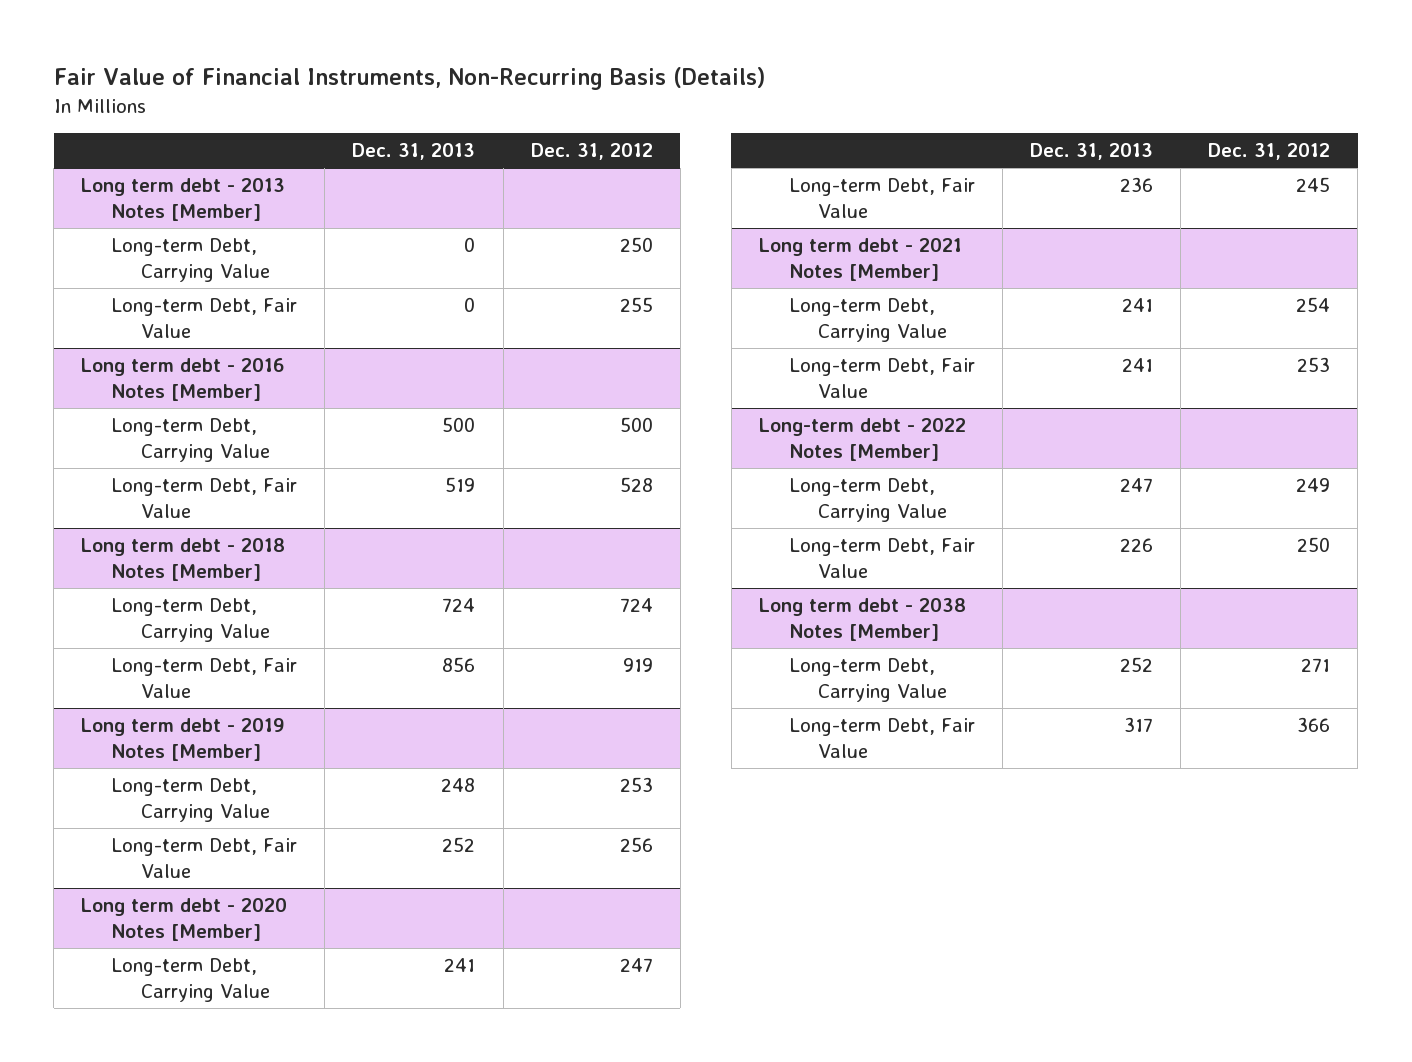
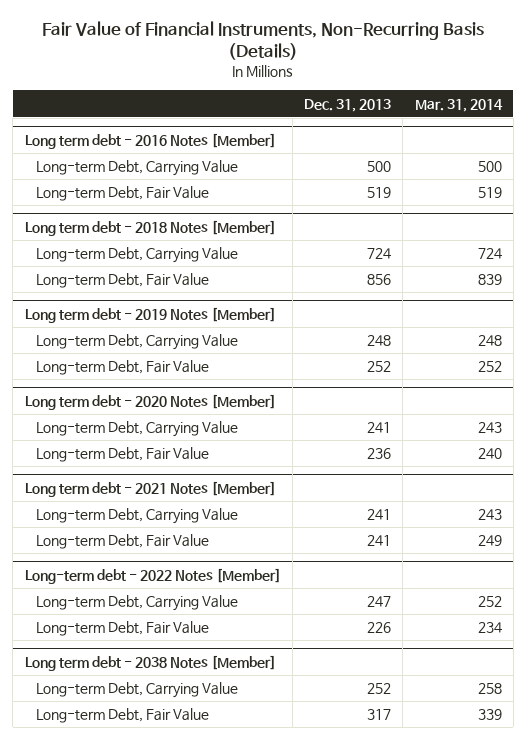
- | Dec. 31, 2013 | Dec. 31, 2012
+ | Dec. 31, 2013 | Mar. 31, 2014
- Long term debt - 2013 Notes [Member]
- Long-term Debt, Carrying Value | 0 | 250
- Long-term Debt, Fair Value | 0 | 255

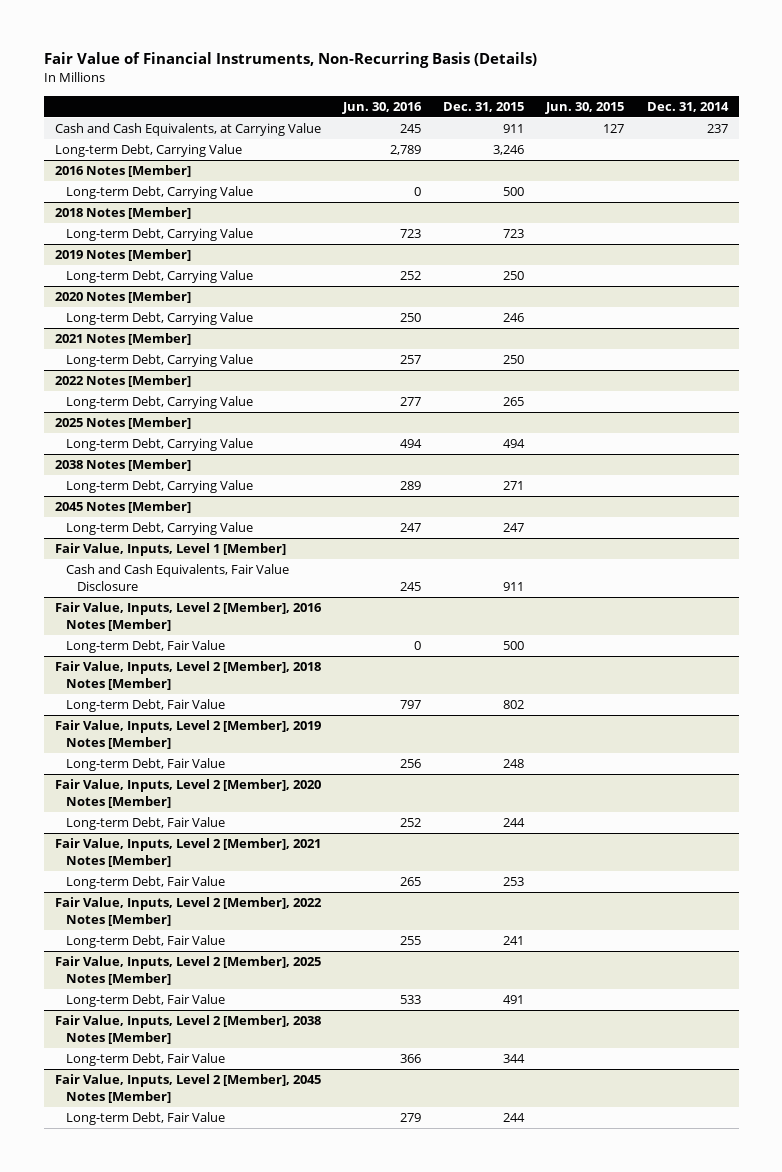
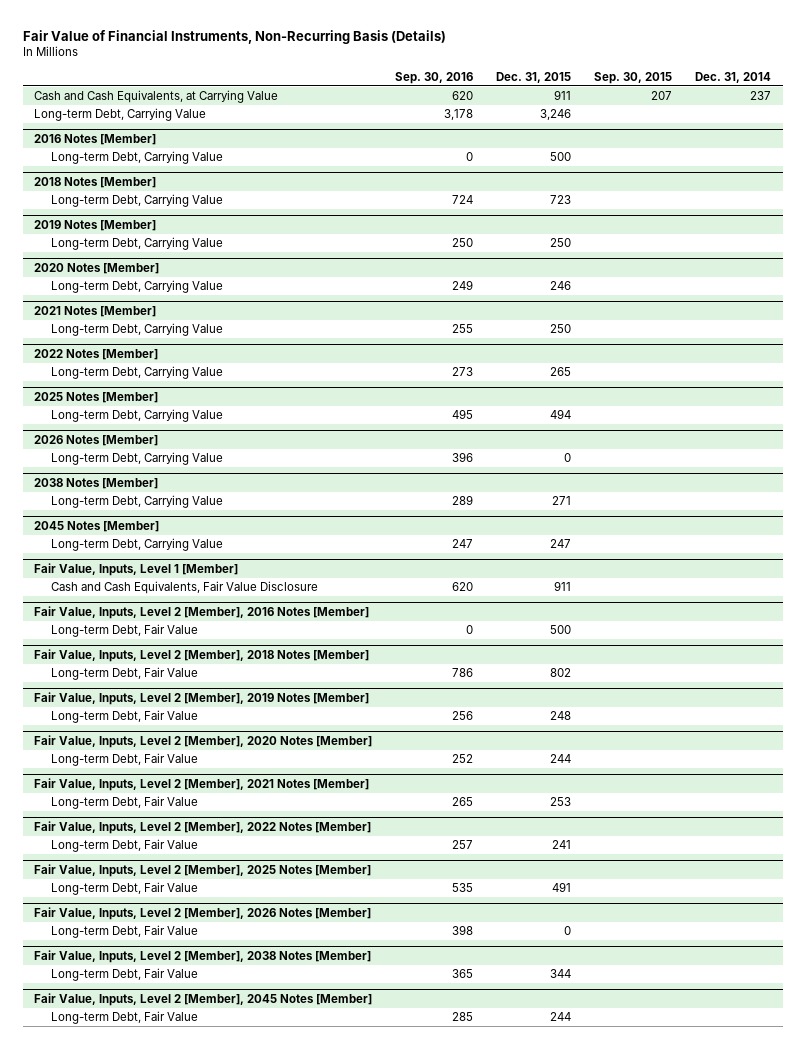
- | Jun. 30, 2016 | Dec. 31, 2015 | Jun. 30, 2015 | Dec. 31, 2014
+ | Sep. 30, 2016 | Dec. 31, 2015 | Sep. 30, 2015 | Dec. 31, 2014
+ 2026 Notes [Member]
+ Long-term Debt, Carrying Value | 396 | 0 | |
+ Fair Value, Inputs, Level 2 [Member], 2026 Notes [Member]
+ Long-term Debt, Fair Value | 398 | 0 | |

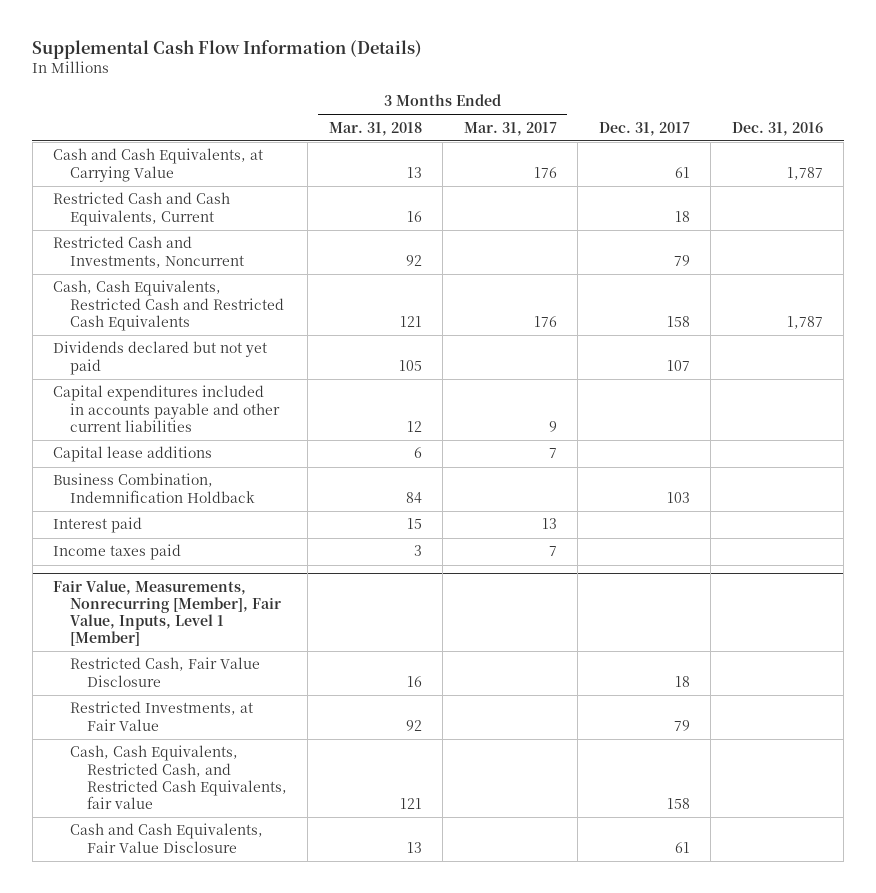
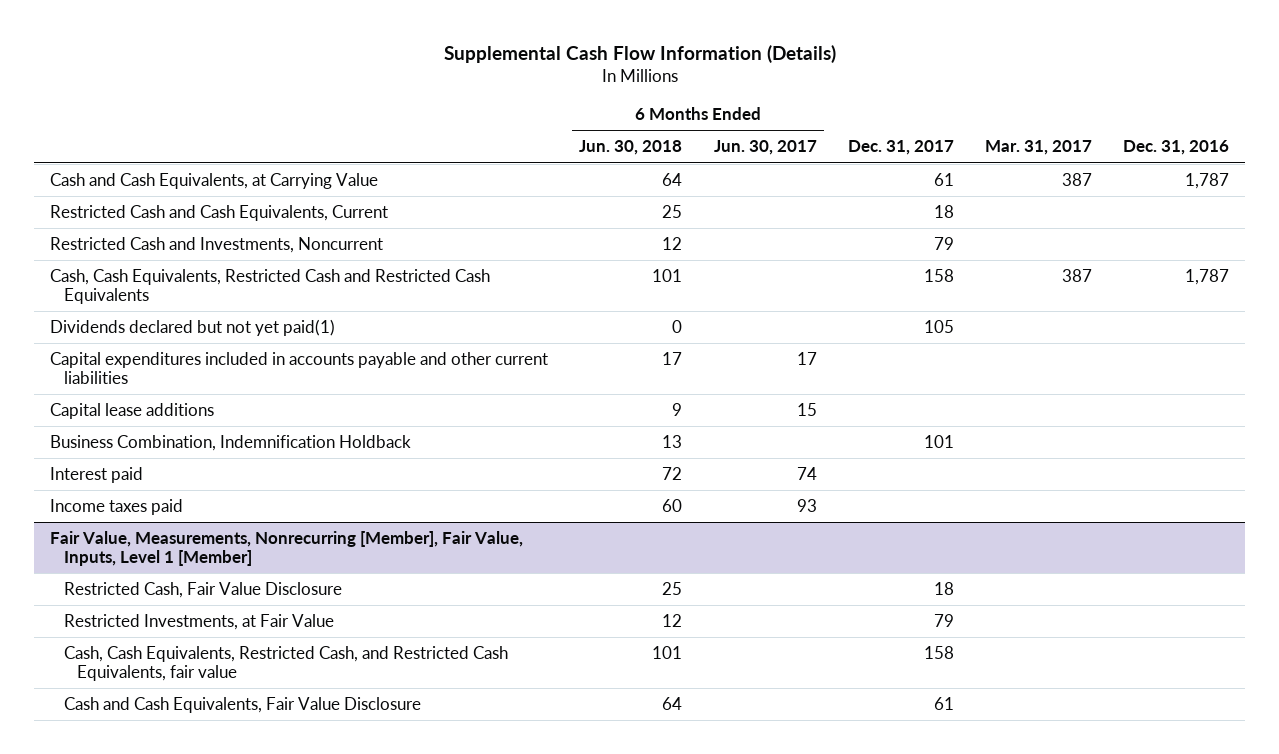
- | 3 Months Ended Mar. 31, 2018 | 3 Months Ended Mar. 31, 2017 | Dec. 31, 2017 | Dec. 31, 2016
+ | 6 Months Ended Jun. 30, 2018 | 6 Months Ended Jun. 30, 2017 | Dec. 31, 2017 | Mar. 31, 2017 | Dec. 31, 2016
- Dividends declared but not yet paid | 105 | | 107 |
+ Dividends declared but not yet paid(1) | 0 | | 105 | |
- Business Combination, Indemnification Holdback | 84 | | 103 |
+ Business Combination, Indemnification Holdback | 13 | | 101 | |

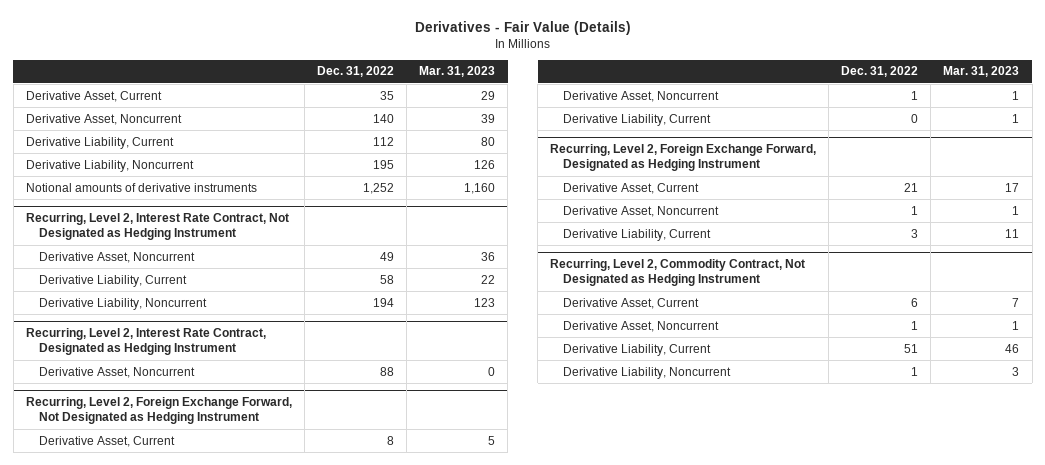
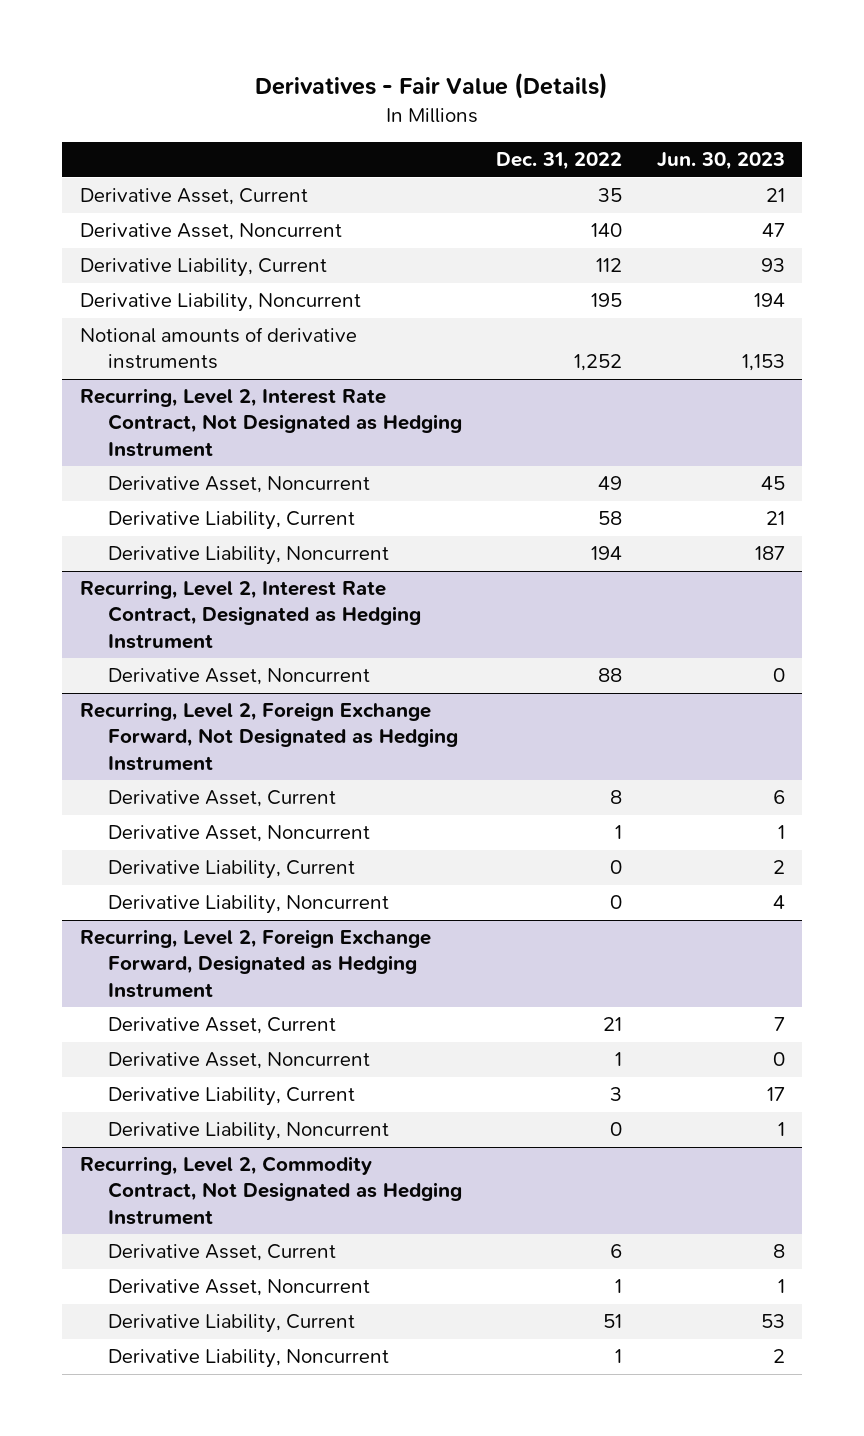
- | Dec. 31, 2022 | Mar. 31, 2023
+ | Dec. 31, 2022 | Jun. 30, 2023
@ Recurring, Level 2, Foreign Exchange Forward, Not Designated as Hedging Instrument
+ Derivative Liability, Noncurrent | 0 | 4
@ Recurring, Level 2, Foreign Exchange Forward, Designated as Hedging Instrument
+ Derivative Liability, Noncurrent | 0 | 1

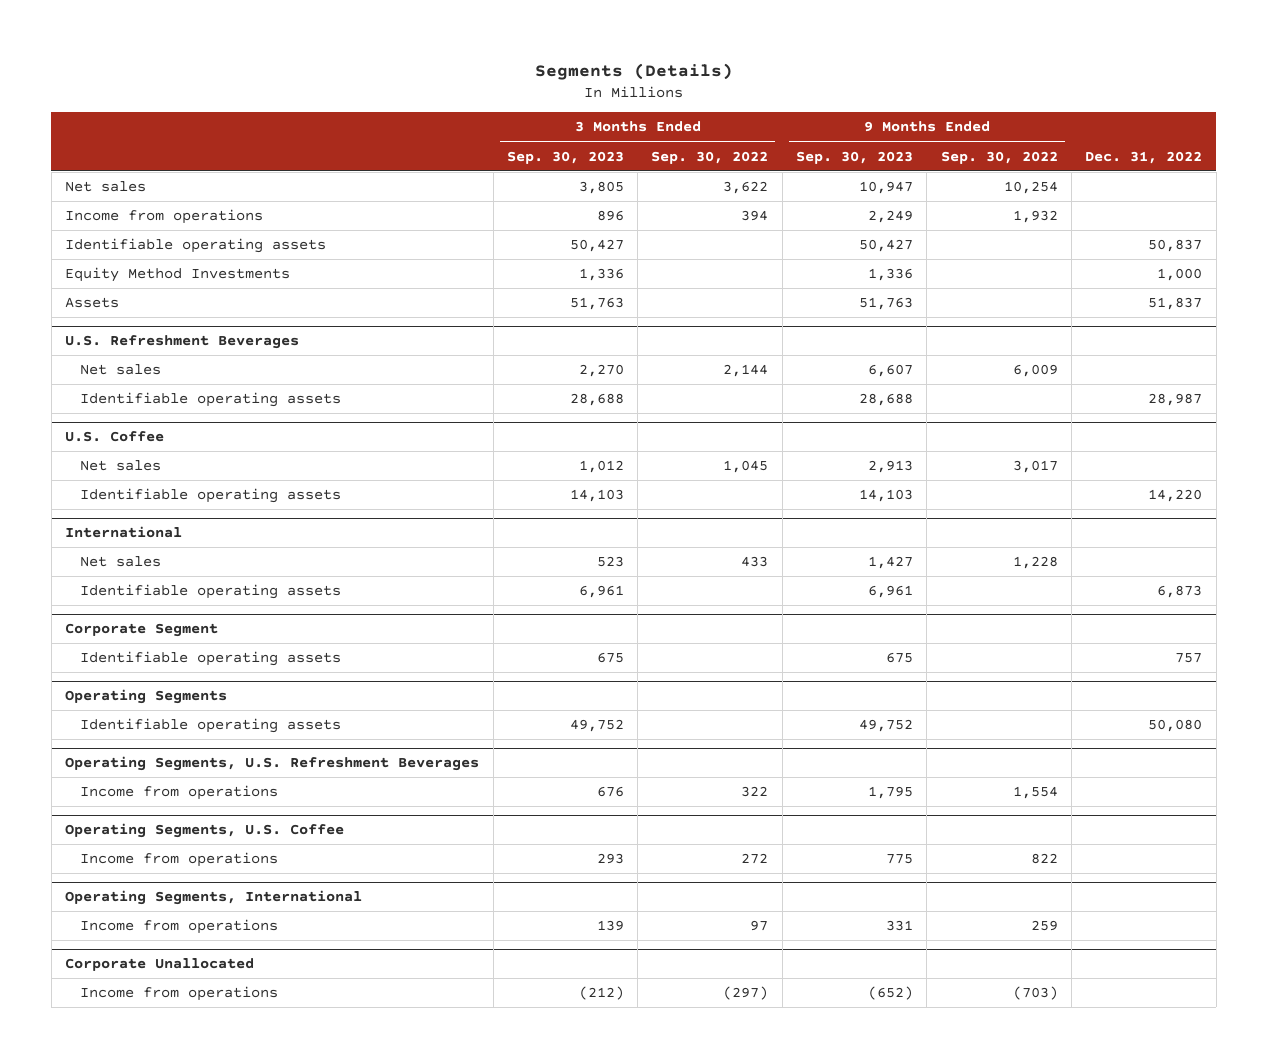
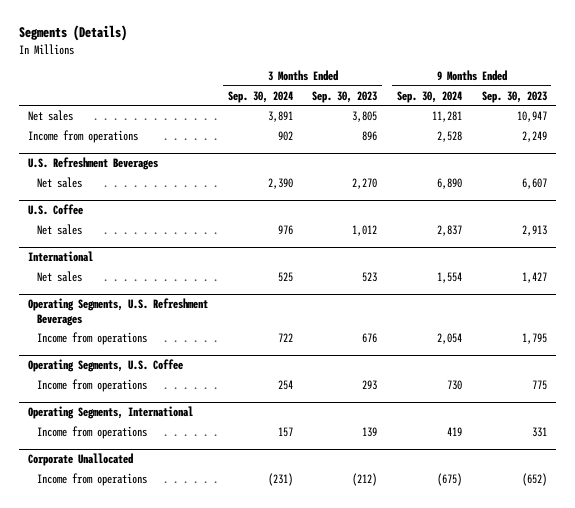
- | 3 Months Ended Sep. 30, 2023 | 3 Months Ended Sep. 30, 2022 | 9 Months Ended Sep. 30, 2023 | 9 Months Ended Sep. 30, 2022 | Dec. 31, 2022
+ | 3 Months Ended Sep. 30, 2024 | 3 Months Ended Sep. 30, 2023 | 9 Months Ended Sep. 30, 2024 | 9 Months Ended Sep. 30, 2023
- Identifiable operating assets | 50,427 | | 50,427 | | 50,837
- Equity Method Investments | 1,336 | | 1,336 | | 1,000
- Assets | 51,763 | | 51,763 | | 51,837
@ U.S. Refreshment Beverages
- Identifiable operating assets | 28,688 | | 28,688 | | 28,987
@ U.S. Coffee
- Identifiable operating assets | 14,103 | | 14,103 | | 14,220
@ International
- Identifiable operating assets | 6,961 | | 6,961 | | 6,873
- Corporate Segment
- Identifiable operating assets | 675 | | 675 | | 757
- Operating Segments
- Identifiable operating assets | 49,752 | | 49,752 | | 50,080

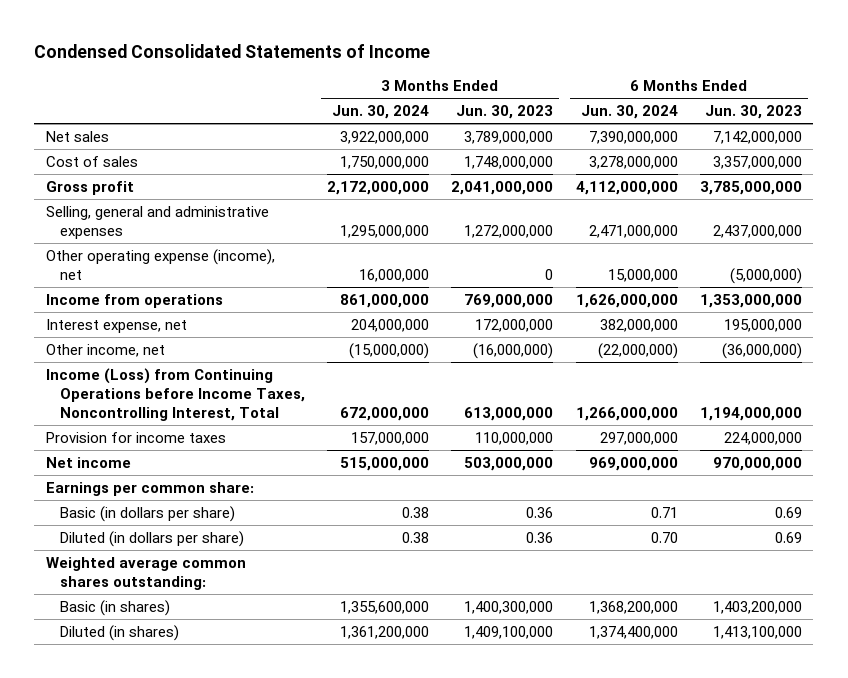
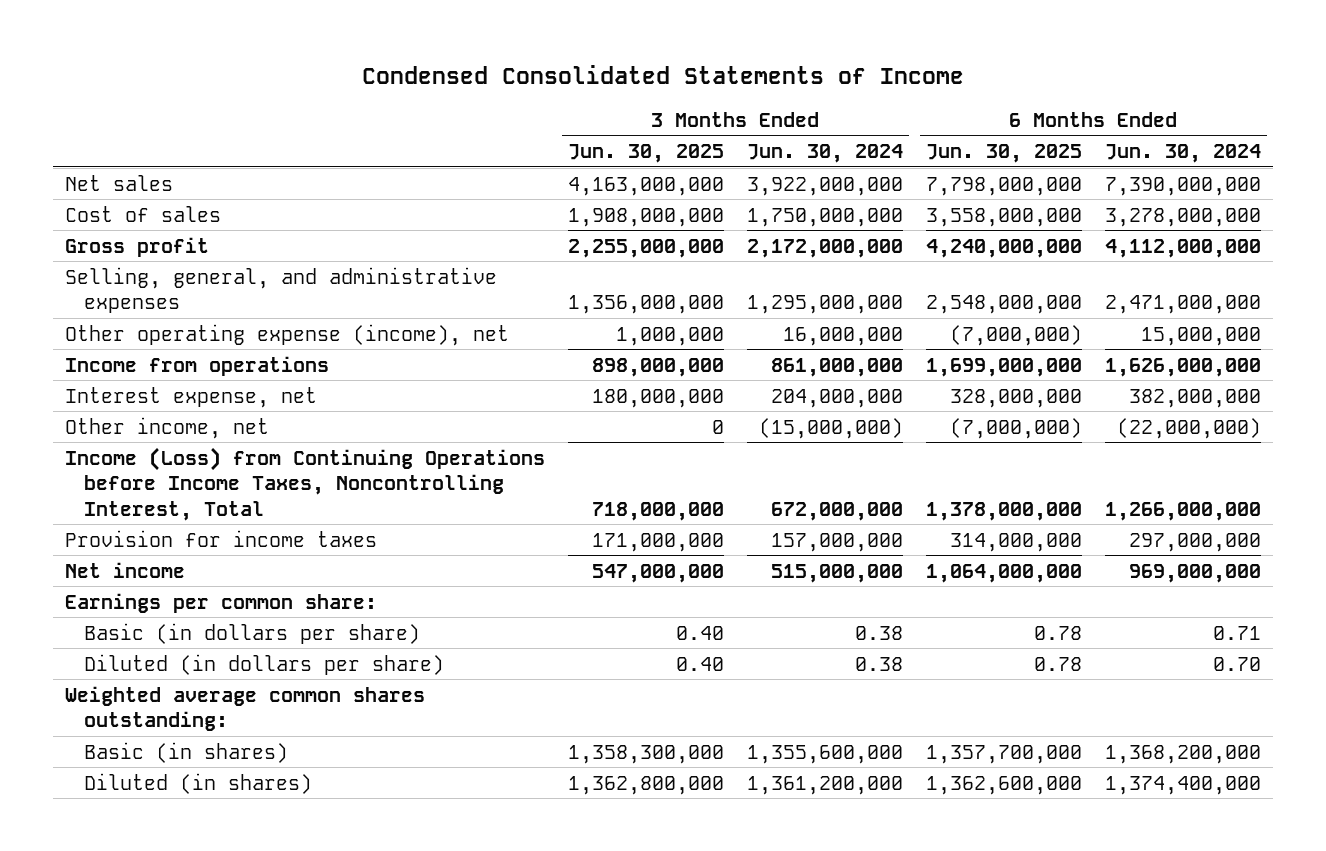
- | 3 Months Ended Jun. 30, 2024 | 3 Months Ended Jun. 30, 2023 | 6 Months Ended Jun. 30, 2024 | 6 Months Ended Jun. 30, 2023
+ | 3 Months Ended Jun. 30, 2025 | 3 Months Ended Jun. 30, 2024 | 6 Months Ended Jun. 30, 2025 | 6 Months Ended Jun. 30, 2024
- Selling, general and administrative expenses | 1,295,000,000 | 1,272,000,000 | 2,471,000,000 | 2,437,000,000
+ Selling, general, and administrative expenses | 1,356,000,000 | 1,295,000,000 | 2,548,000,000 | 2,471,000,000

